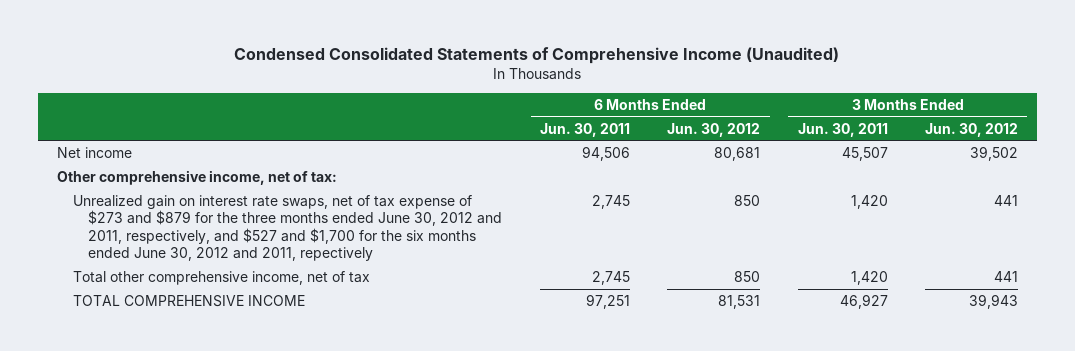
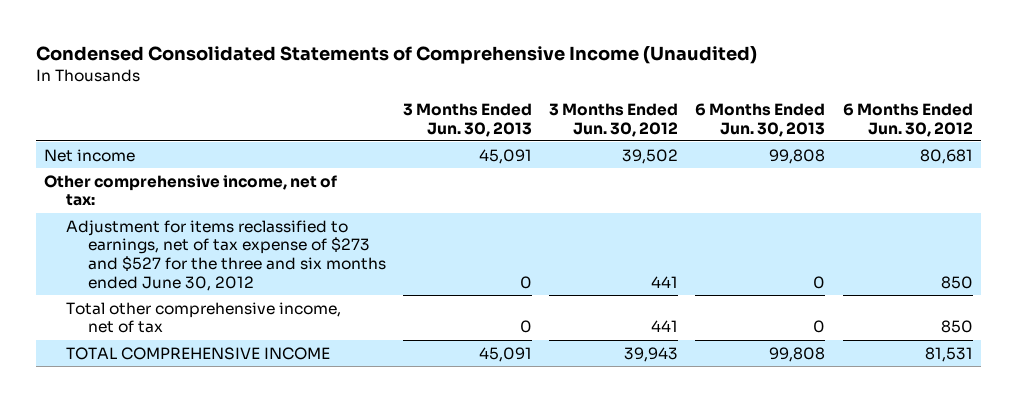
- | 6 Months Ended Jun. 30, 2011 | 6 Months Ended Jun. 30, 2012 | 3 Months Ended Jun. 30, 2011 | 3 Months Ended Jun. 30, 2012
+ | 3 Months Ended Jun. 30, 2013 | 3 Months Ended Jun. 30, 2012 | 6 Months Ended Jun. 30, 2013 | 6 Months Ended Jun. 30, 2012
- Unrealized gain on interest rate swaps, net of tax expense of $273 and $879 for the three months ended June 30, 2012 and 2011, respectively, and $527 and $1,700 for the six months ended June 30, 2012 and 2011, repectively | 2,745 | 850 | 1,420 | 441
+ Adjustment for items reclassified to earnings, net of tax expense of $273 and $527 for the three and six months ended June 30, 2012 | 0 | 441 | 0 | 850

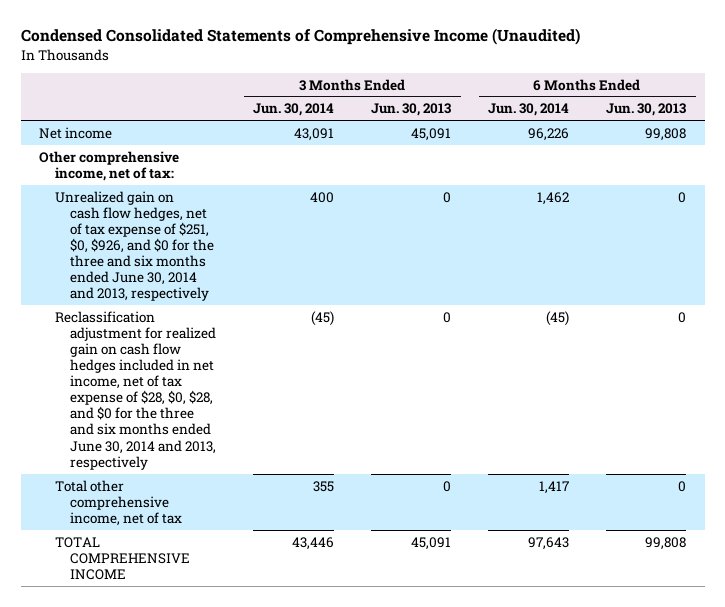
- | 3 Months Ended Jun. 30, 2013 | 3 Months Ended Jun. 30, 2012 | 6 Months Ended Jun. 30, 2013 | 6 Months Ended Jun. 30, 2012
+ | 3 Months Ended Jun. 30, 2014 | 3 Months Ended Jun. 30, 2013 | 6 Months Ended Jun. 30, 2014 | 6 Months Ended Jun. 30, 2013
- Adjustment for items reclassified to earnings, net of tax expense of $273 and $527 for the three and six months ended June 30, 2012 | 0 | 441 | 0 | 850
+ Unrealized gain on cash flow hedges, net of tax expense of $251, $0, $926, and $0 for the three and six months ended June 30, 2014 and 2013, respectively | 400 | 0 | 1,462 | 0
+ Reclassification adjustment for realized gain on cash flow hedges included in net income, net of tax expense of $28, $0, $28, and $0 for the three and six months ended June 30, 2014 and 2013, respectively | (45) | 0 | (45) | 0

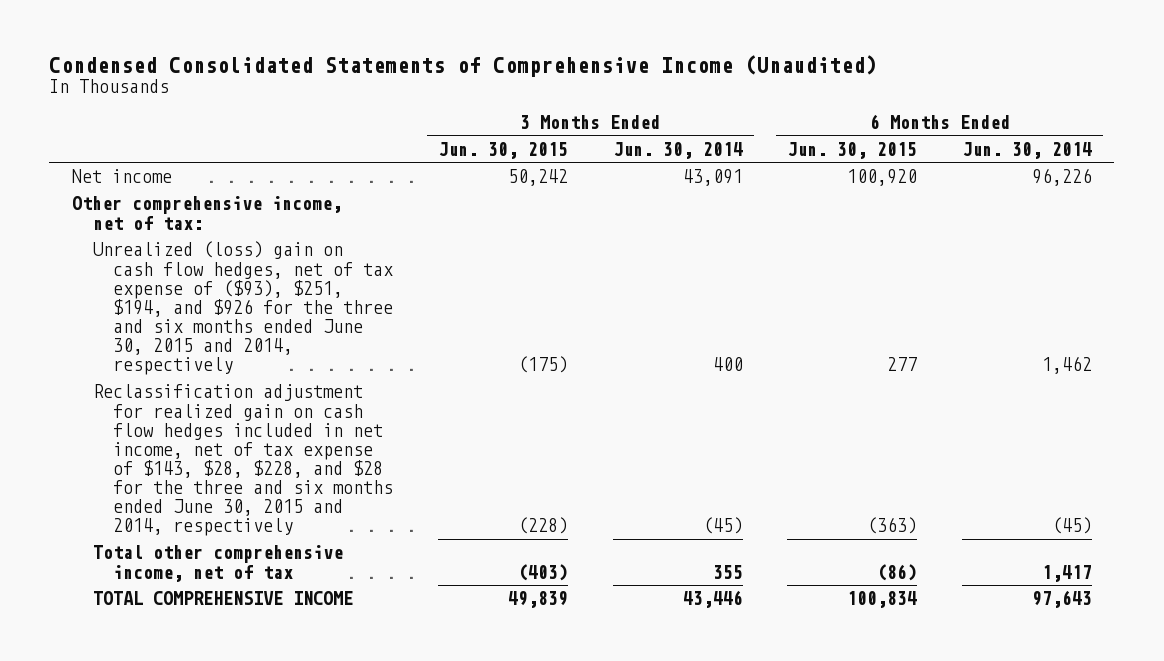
- | 3 Months Ended Jun. 30, 2014 | 3 Months Ended Jun. 30, 2013 | 6 Months Ended Jun. 30, 2014 | 6 Months Ended Jun. 30, 2013
+ | 3 Months Ended Jun. 30, 2015 | 3 Months Ended Jun. 30, 2014 | 6 Months Ended Jun. 30, 2015 | 6 Months Ended Jun. 30, 2014
- Unrealized gain on cash flow hedges, net of tax expense of $251, $0, $926, and $0 for the three and six months ended June 30, 2014 and 2013, respectively | 400 | 0 | 1,462 | 0
- Reclassification adjustment for realized gain on cash flow hedges included in net income, net of tax expense of $28, $0, $28, and $0 for the three and six months ended June 30, 2014 and 2013, respectively | (45) | 0 | (45) | 0
+ Unrealized (loss) gain on cash flow hedges, net of tax expense of ($93), $251, $194, and $926 for the three and six months ended June 30, 2015 and 2014, respectively | (175) | 400 | 277 | 1,462
+ Reclassification adjustment for realized gain on cash flow hedges included in net income, net of tax expense of $143, $28, $228, and $28 for the three and six months ended June 30, 2015 and 2014, respectively | (228) | (45) | (363) | (45)

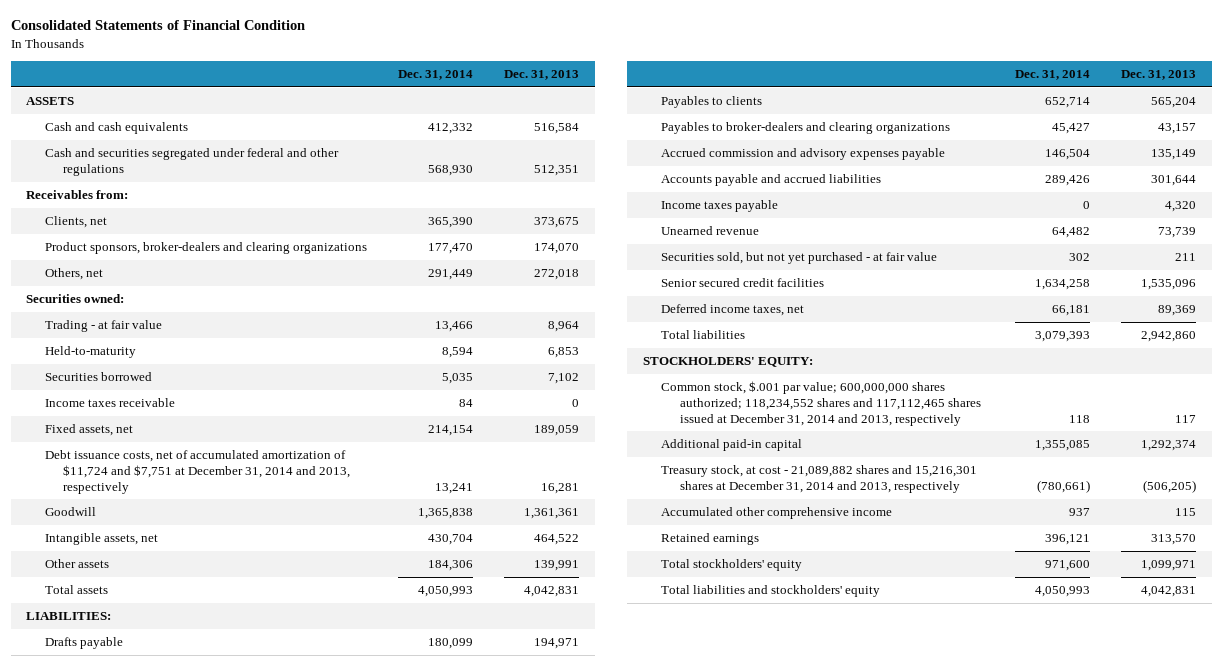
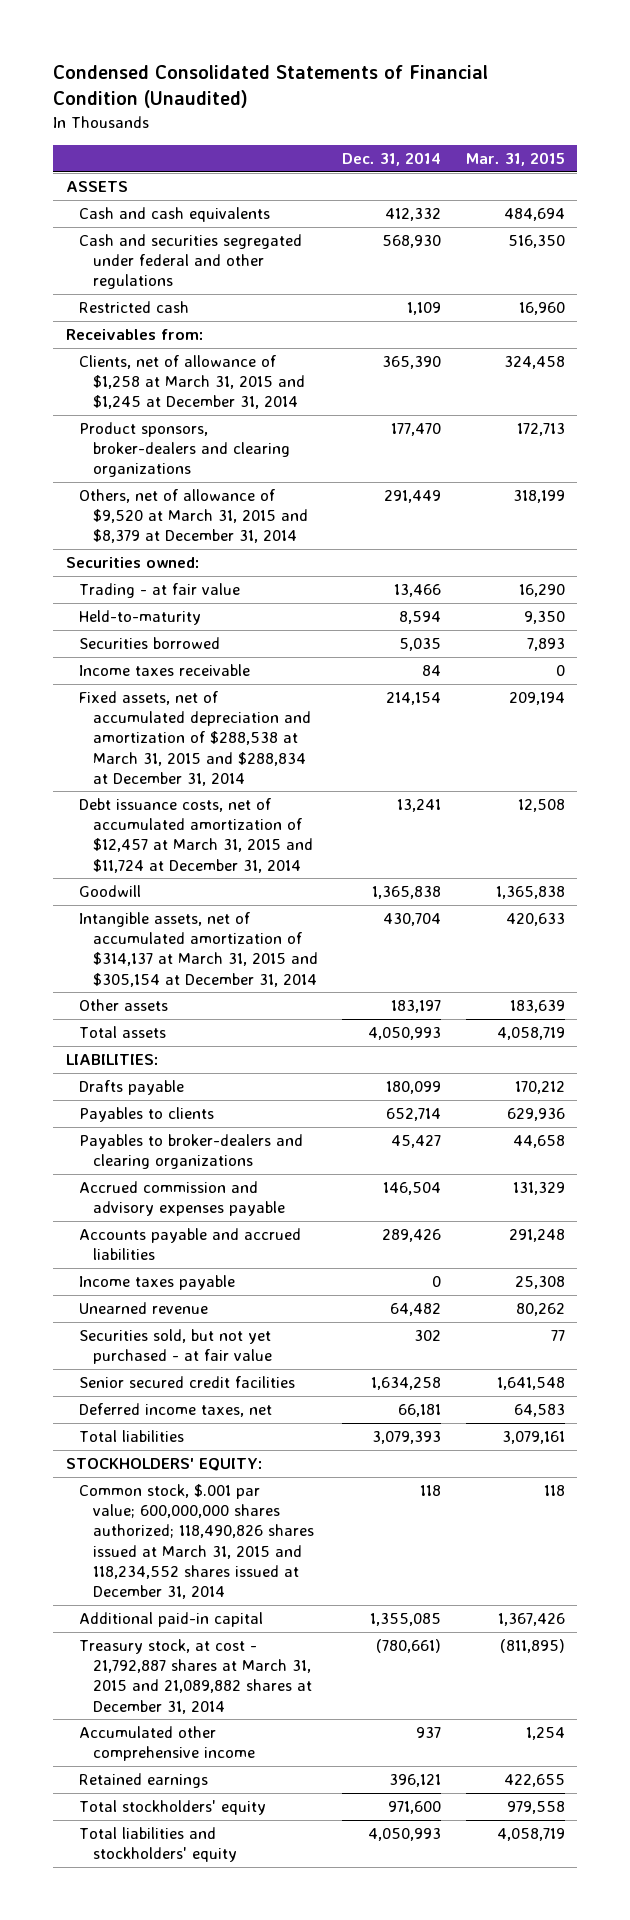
- Consolidated Statements of Financial Condition
+ Condensed Consolidated Statements of Financial Condition (Unaudited)
- | Dec. 31, 2014 | Dec. 31, 2013
+ | Dec. 31, 2014 | Mar. 31, 2015
+ Restricted cash | 1,109 | 16,960
- Clients, net | 365,390 | 373,675
+ Clients, net of allowance of $1,258 at March 31, 2015 and $1,245 at December 31, 2014 | 365,390 | 324,458
- Others, net | 291,449 | 272,018
+ Others, net of allowance of $9,520 at March 31, 2015 and $8,379 at December 31, 2014 | 291,449 | 318,199
- Fixed assets, net | 214,154 | 189,059
- Debt issuance costs, net of accumulated amortization of $11,724 and $7,751 at December 31, 2014 and 2013, respectively | 13,241 | 16,281
+ Fixed assets, net of accumulated depreciation and amortization of $288,538 at March 31, 2015 and $288,834 at December 31, 2014 | 214,154 | 209,194
+ Debt issuance costs, net of accumulated amortization of $12,457 at March 31, 2015 and $11,724 at December 31, 2014 | 13,241 | 12,508
- Intangible assets, net | 430,704 | 464,522
- Other assets | 184,306 | 139,991
+ Intangible assets, net of accumulated amortization of $314,137 at March 31, 2015 and $305,154 at December 31, 2014 | 430,704 | 420,633
+ Other assets | 183,197 | 183,639
- Common stock, $.001 par value; 600,000,000 shares authorized; 118,234,552 shares and 117,112,465 shares issued at December 31, 2014 and 2013, respectively | 118 | 117
+ Common stock, $.001 par value; 600,000,000 shares authorized; 118,490,826 shares issued at March 31, 2015 and 118,234,552 shares issued at December 31, 2014 | 118 | 118
- Treasury stock, at cost - 21,089,882 shares and 15,216,301 shares at December 31, 2014 and 2013, respectively | (780,661) | (506,205)
+ Treasury stock, at cost - 21,792,887 shares at March 31, 2015 and 21,089,882 shares at December 31, 2014 | (780,661) | (811,895)

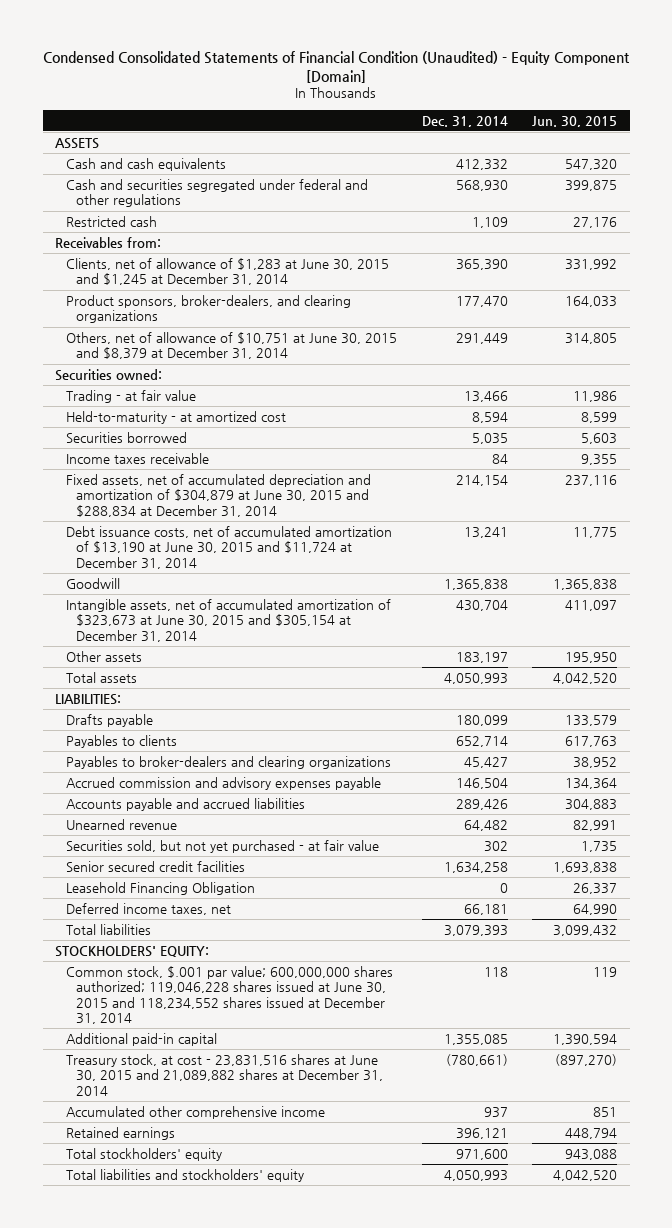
- Condensed Consolidated Statements of Financial Condition (Unaudited)
+ Condensed Consolidated Statements of Financial Condition (Unaudited) - Equity Component [Domain]
- | Dec. 31, 2014 | Mar. 31, 2015
+ | Dec. 31, 2014 | Jun. 30, 2015
- Clients, net of allowance of $1,258 at March 31, 2015 and $1,245 at December 31, 2014 | 365,390 | 324,458
- Product sponsors, broker-dealers and clearing organizations | 177,470 | 172,713
- Others, net of allowance of $9,520 at March 31, 2015 and $8,379 at December 31, 2014 | 291,449 | 318,199
+ Clients, net of allowance of $1,283 at June 30, 2015 and $1,245 at December 31, 2014 | 365,390 | 331,992
+ Product sponsors, broker-dealers, and clearing organizations | 177,470 | 164,033
+ Others, net of allowance of $10,751 at June 30, 2015 and $8,379 at December 31, 2014 | 291,449 | 314,805
- Held-to-maturity | 8,594 | 9,350
+ Held-to-maturity - at amortized cost | 8,594 | 8,599
- Fixed assets, net of accumulated depreciation and amortization of $288,538 at March 31, 2015 and $288,834 at December 31, 2014 | 214,154 | 209,194
- Debt issuance costs, net of accumulated amortization of $12,457 at March 31, 2015 and $11,724 at December 31, 2014 | 13,241 | 12,508
+ Fixed assets, net of accumulated depreciation and amortization of $304,879 at June 30, 2015 and $288,834 at December 31, 2014 | 214,154 | 237,116
+ Debt issuance costs, net of accumulated amortization of $13,190 at June 30, 2015 and $11,724 at December 31, 2014 | 13,241 | 11,775
- Intangible assets, net of accumulated amortization of $314,137 at March 31, 2015 and $305,154 at December 31, 2014 | 430,704 | 420,633
+ Intangible assets, net of accumulated amortization of $323,673 at June 30, 2015 and $305,154 at December 31, 2014 | 430,704 | 411,097
- Income taxes payable | 0 | 25,308
+ Leasehold Financing Obligation | 0 | 26,337
- Common stock, $.001 par value; 600,000,000 shares authorized; 118,490,826 shares issued at March 31, 2015 and 118,234,552 shares issued at December 31, 2014 | 118 | 118
+ Common stock, $.001 par value; 600,000,000 shares authorized; 119,046,228 shares issued at June 30, 2015 and 118,234,552 shares issued at December 31, 2014 | 118 | 119
- Treasury stock, at cost - 21,792,887 shares at March 31, 2015 and 21,089,882 shares at December 31, 2014 | (780,661) | (811,895)
+ Treasury stock, at cost - 23,831,516 shares at June 30, 2015 and 21,089,882 shares at December 31, 2014 | (780,661) | (897,270)

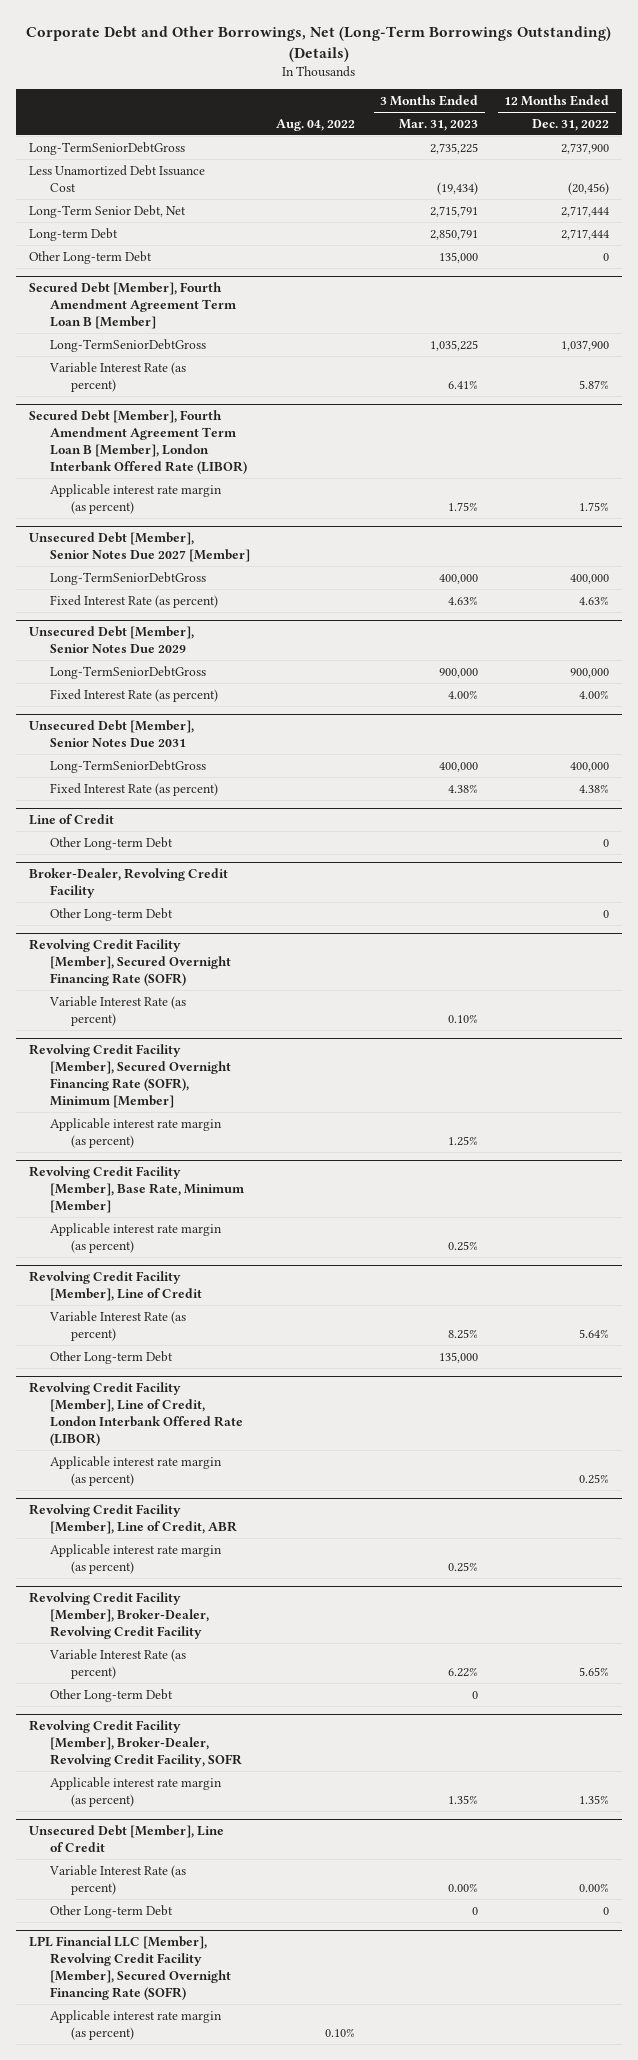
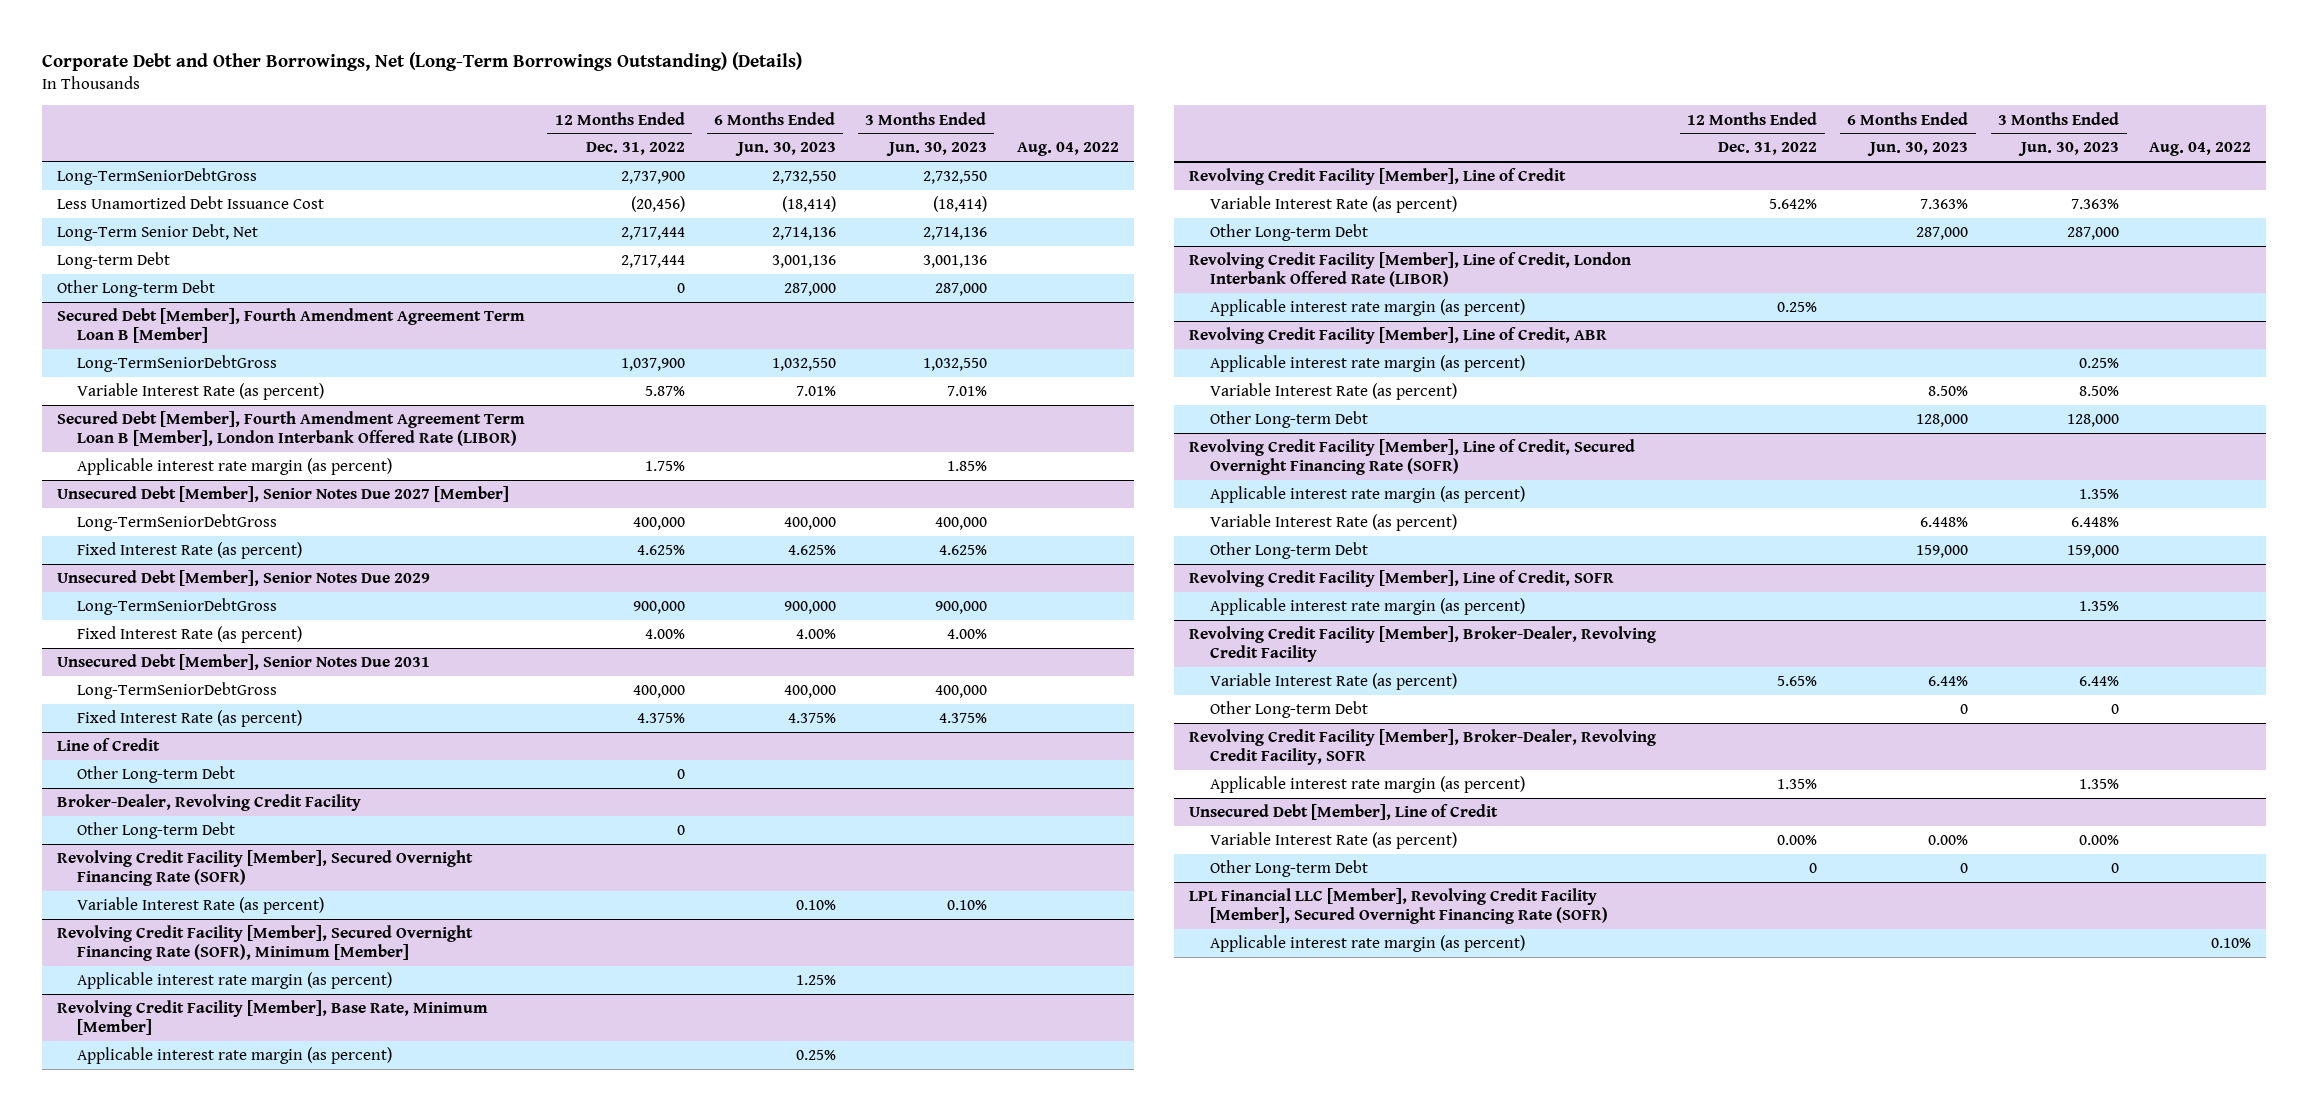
- | Aug. 04, 2022 | 3 Months Ended Mar. 31, 2023 | 12 Months Ended Dec. 31, 2022
+ | 12 Months Ended Dec. 31, 2022 | 6 Months Ended Jun. 30, 2023 | 3 Months Ended Jun. 30, 2023 | Aug. 04, 2022
@ Unsecured Debt [Member], Senior Notes Due 2027 [Member]
- Fixed Interest Rate (as percent) | | 4.63% | 4.63%
+ Fixed Interest Rate (as percent) | 4.625% | 4.625% | 4.625% |
@ Unsecured Debt [Member], Senior Notes Due 2031
- Fixed Interest Rate (as percent) | | 4.38% | 4.38%
+ Fixed Interest Rate (as percent) | 4.375% | 4.375% | 4.375% |
@ Revolving Credit Facility [Member], Line of Credit
- Variable Interest Rate (as percent) | | 8.25% | 5.64%
+ Variable Interest Rate (as percent) | 5.642% | 7.363% | 7.363% |
@ Revolving Credit Facility [Member], Line of Credit, ABR
+ Variable Interest Rate (as percent) | | 8.50% | 8.50% |
+ Other Long-term Debt | | 128,000 | 128,000 |
+ Revolving Credit Facility [Member], Line of Credit, Secured Overnight Financing Rate (SOFR)
+ Applicable interest rate margin (as percent) | | | 1.35% |
+ Variable Interest Rate (as percent) | | 6.448% | 6.448% |
+ Other Long-term Debt | | 159,000 | 159,000 |
+ Revolving Credit Facility [Member], Line of Credit, SOFR
+ Applicable interest rate margin (as percent) | | | 1.35% |

